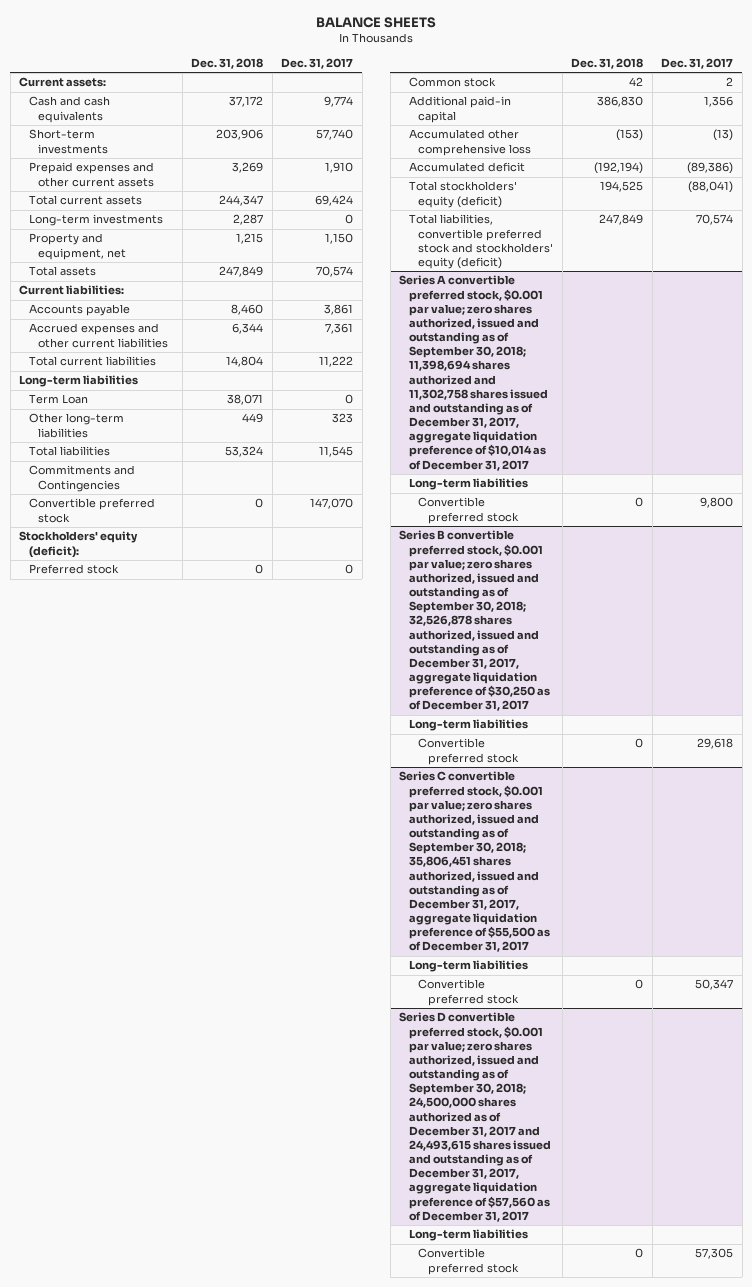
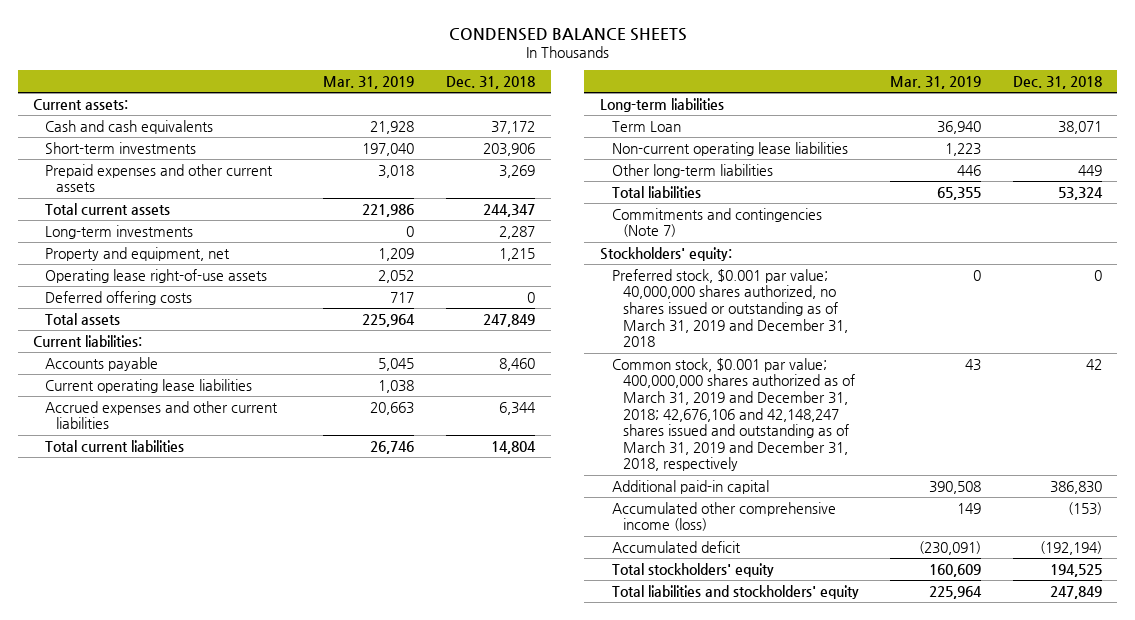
- BALANCE SHEETS
+ CONDENSED BALANCE SHEETS
- | Dec. 31, 2018 | Dec. 31, 2017
+ | Mar. 31, 2019 | Dec. 31, 2018
+ Operating lease right-of-use assets | 2,052 |
+ Deferred offering costs | 717 | 0
+ Current operating lease liabilities | 1,038 |
+ Non-current operating lease liabilities | 1,223 |
- Commitments and Contingencies
- Convertible preferred stock | 0 | 147,070
- Stockholders' equity (deficit):
- Preferred stock | 0 | 0
- Common stock | 42 | 2
+ Commitments and contingencies (Note 7)
+ Stockholders' equity:
+ Preferred stock, $0.001 par value; 40,000,000 shares authorized, no shares issued or outstanding as of March 31, 2019 and December 31, 2018 | 0 | 0
+ Common stock, $0.001 par value; 400,000,000 shares authorized as of March 31, 2019 and December 31, 2018; 42,676,106 and 42,148,247 shares issued and outstanding as of March 31, 2019 and December 31, 2018, respectively | 43 | 42
- Accumulated other comprehensive loss | (153) | (13)
+ Accumulated other comprehensive income (loss) | 149 | (153)
- Total stockholders' equity (deficit) | 194,525 | (88,041)
- Total liabilities, convertible preferred stock and stockholders' equity (deficit) | 247,849 | 70,574
- Series A convertible preferred stock, $0.001 par value; zero shares authorized, issued and outstanding as of September 30, 2018; 11,398,694 shares authorized and 11,302,758 shares issued and outstanding as of December 31, 2017, aggregate liquidation preference of $10,014 as of December 31, 2017
- Long-term liabilities
- Convertible preferred stock | 0 | 9,800
- Series B convertible preferred stock, $0.001 par value; zero shares authorized, issued and outstanding as of September 30, 2018; 32,526,878 shares authorized, issued and outstanding as of December 31, 2017, aggregate liquidation preference of $30,250 as of December 31, 2017
- Long-term liabilities
- Convertible preferred stock | 0 | 29,618
- Series C convertible preferred stock, $0.001 par value; zero shares authorized, issued and outstanding as of September 30, 2018; 35,806,451 shares authorized, issued and outstanding as of December 31, 2017, aggregate liquidation preference of $55,500 as of December 31, 2017
- Long-term liabilities
- Convertible preferred stock | 0 | 50,347
- Series D convertible preferred stock, $0.001 par value; zero shares authorized, issued and outstanding as of September 30, 2018; 24,500,000 shares authorized as of December 31, 2017 and 24,493,615 shares issued and outstanding as of December 31, 2017, aggregate liquidation preference of $57,560 as of December 31, 2017
- Long-term liabilities
- Convertible preferred stock | 0 | 57,305
+ Total stockholders' equity | 160,609 | 194,525
+ Total liabilities and stockholders' equity | 225,964 | 247,849

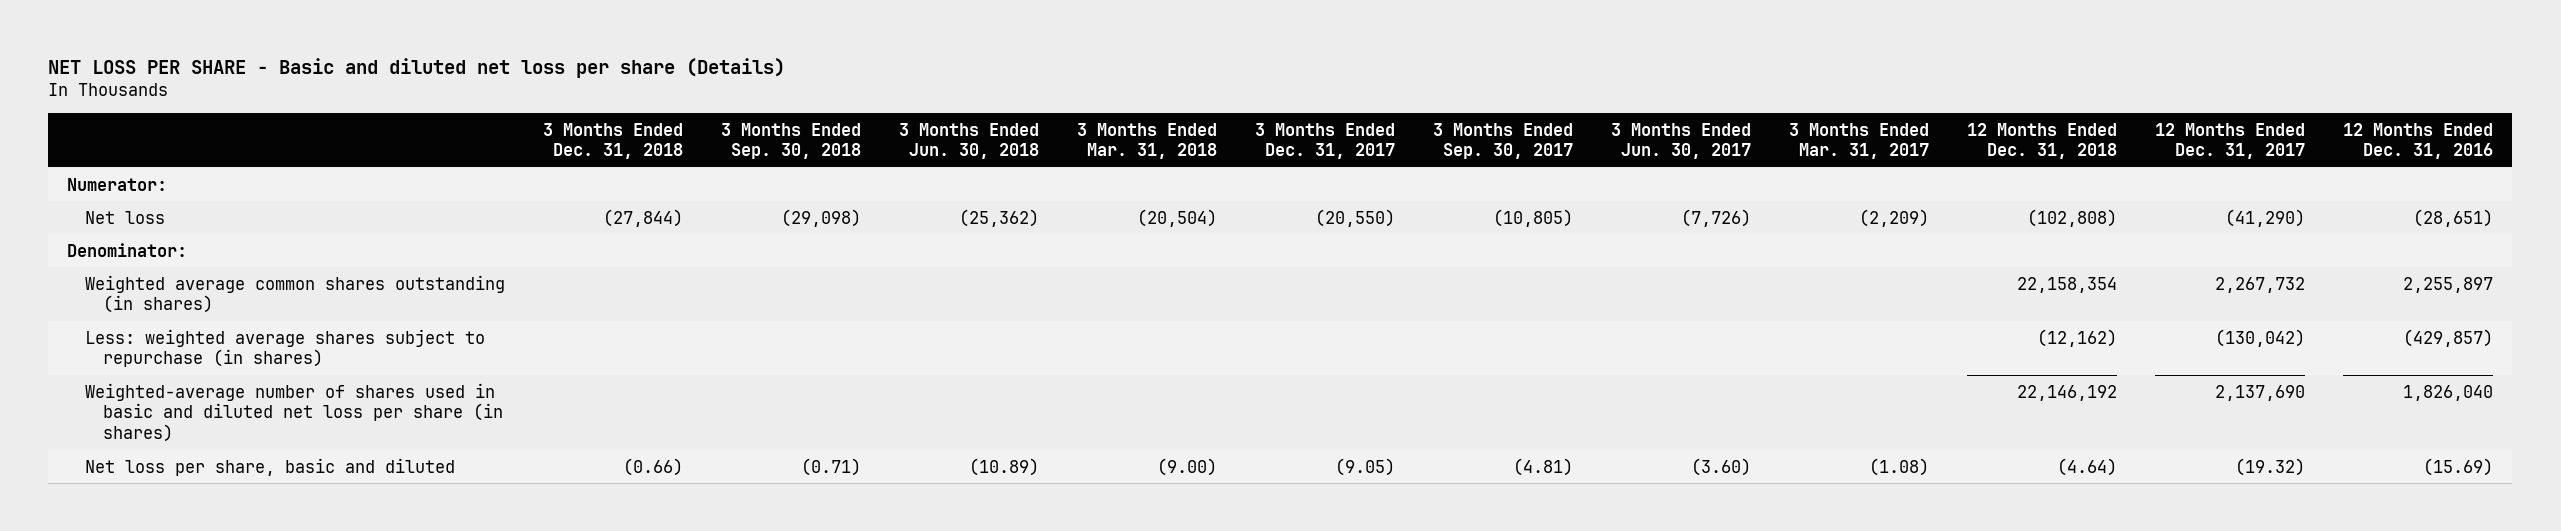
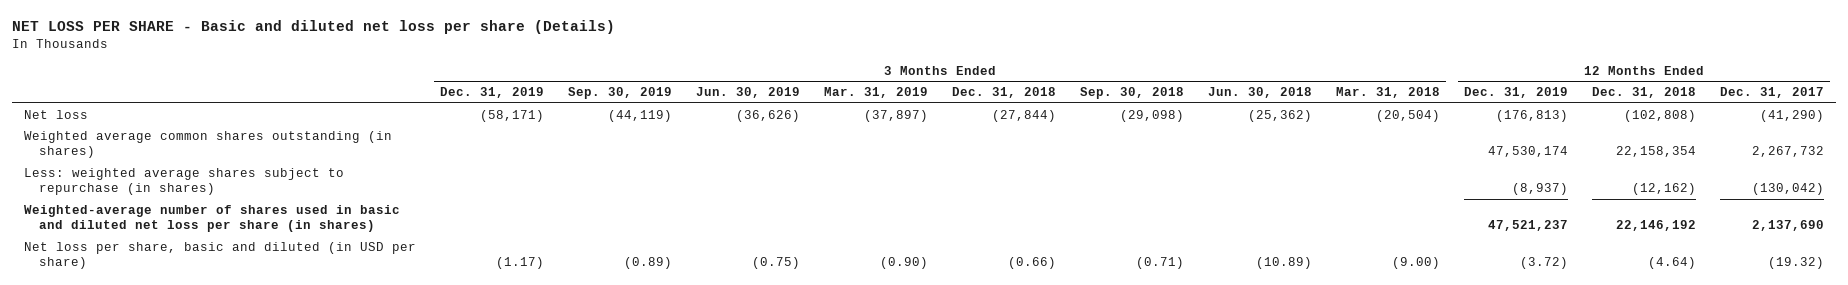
- | 3 Months Ended Dec. 31, 2018 | 3 Months Ended Sep. 30, 2018 | 3 Months Ended Jun. 30, 2018 | 3 Months Ended Mar. 31, 2018 | 3 Months Ended Dec. 31, 2017 | 3 Months Ended Sep. 30, 2017 | 3 Months Ended Jun. 30, 2017 | 3 Months Ended Mar. 31, 2017 | 12 Months Ended Dec. 31, 2018 | 12 Months Ended Dec. 31, 2017 | 12 Months Ended Dec. 31, 2016
+ | 3 Months Ended Dec. 31, 2019 | 3 Months Ended Sep. 30, 2019 | 3 Months Ended Jun. 30, 2019 | 3 Months Ended Mar. 31, 2019 | 3 Months Ended Dec. 31, 2018 | 3 Months Ended Sep. 30, 2018 | 3 Months Ended Jun. 30, 2018 | 3 Months Ended Mar. 31, 2018 | 12 Months Ended Dec. 31, 2019 | 12 Months Ended Dec. 31, 2018 | 12 Months Ended Dec. 31, 2017
- Numerator:
- Denominator:
- Net loss per share, basic and diluted | (0.66) | (0.71) | (10.89) | (9.00) | (9.05) | (4.81) | (3.60) | (1.08) | (4.64) | (19.32) | (15.69)
+ Net loss per share, basic and diluted (in USD per share) | (1.17) | (0.89) | (0.75) | (0.90) | (0.66) | (0.71) | (10.89) | (9.00) | (3.72) | (4.64) | (19.32)

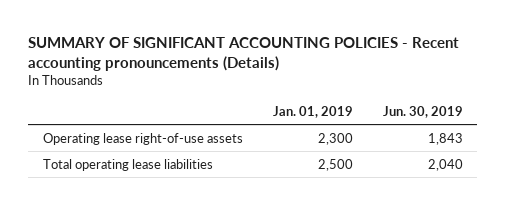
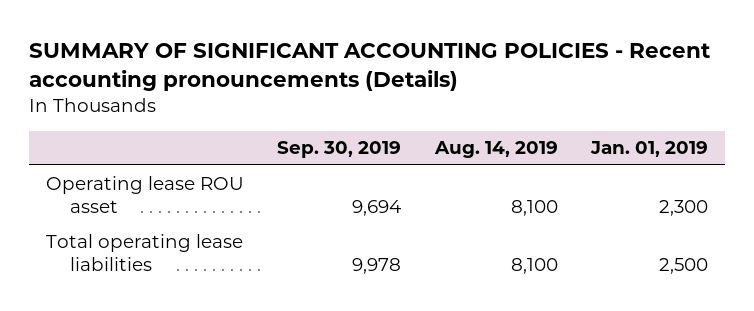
- | Jan. 01, 2019 | Jun. 30, 2019
+ | Sep. 30, 2019 | Aug. 14, 2019 | Jan. 01, 2019
- Operating lease right-of-use assets | 2,300 | 1,843
+ Operating lease ROU asset | 9,694 | 8,100 | 2,300

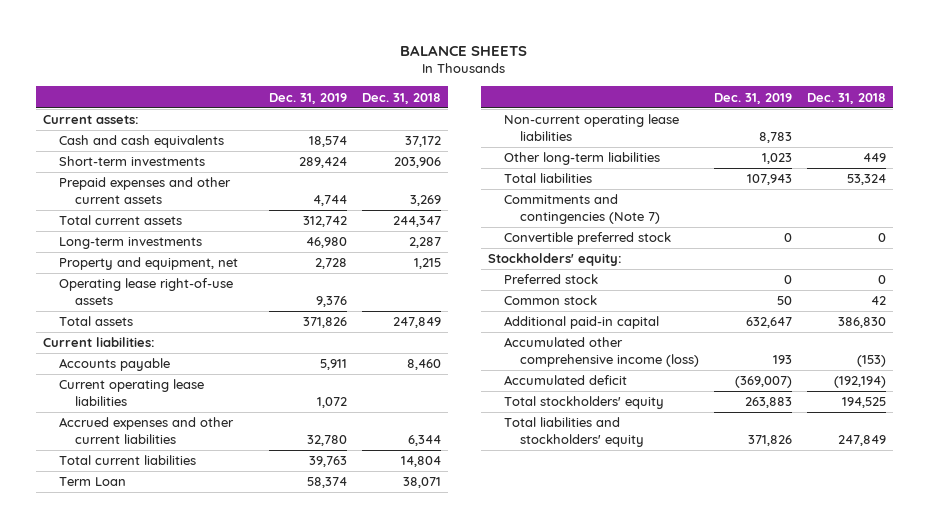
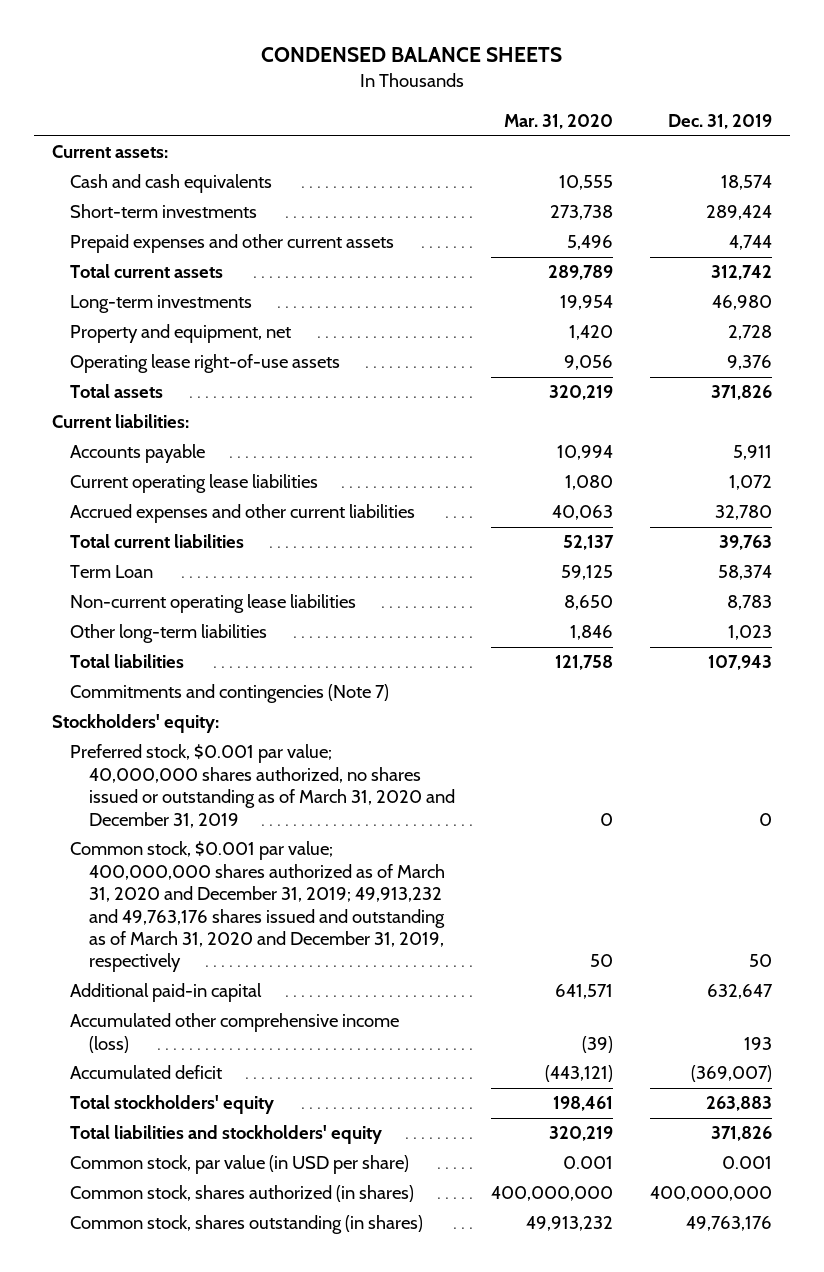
- BALANCE SHEETS
+ CONDENSED BALANCE SHEETS
- | Dec. 31, 2019 | Dec. 31, 2018
+ | Mar. 31, 2020 | Dec. 31, 2019
- Convertible preferred stock | 0 | 0
- Preferred stock | 0 | 0
- Common stock | 50 | 42
+ Preferred stock, $0.001 par value; 40,000,000 shares authorized, no shares issued or outstanding as of March 31, 2020 and December 31, 2019 | 0 | 0
+ Common stock, $0.001 par value; 400,000,000 shares authorized as of March 31, 2020 and December 31, 2019; 49,913,232 and 49,763,176 shares issued and outstanding as of March 31, 2020 and December 31, 2019, respectively | 50 | 50
+ Common stock, par value (in USD per share) | 0.001 | 0.001
+ Common stock, shares authorized (in shares) | 400,000,000 | 400,000,000
+ Common stock, shares outstanding (in shares) | 49,913,232 | 49,763,176

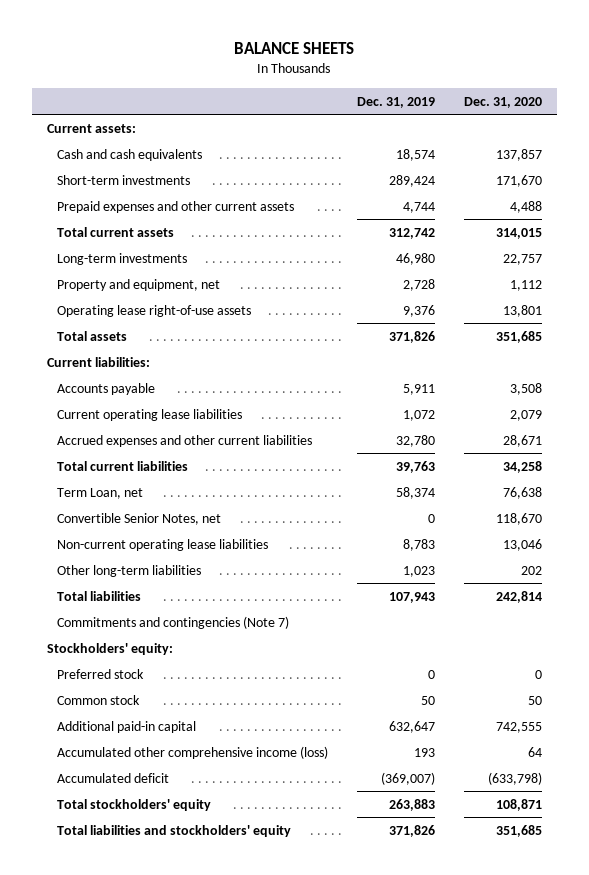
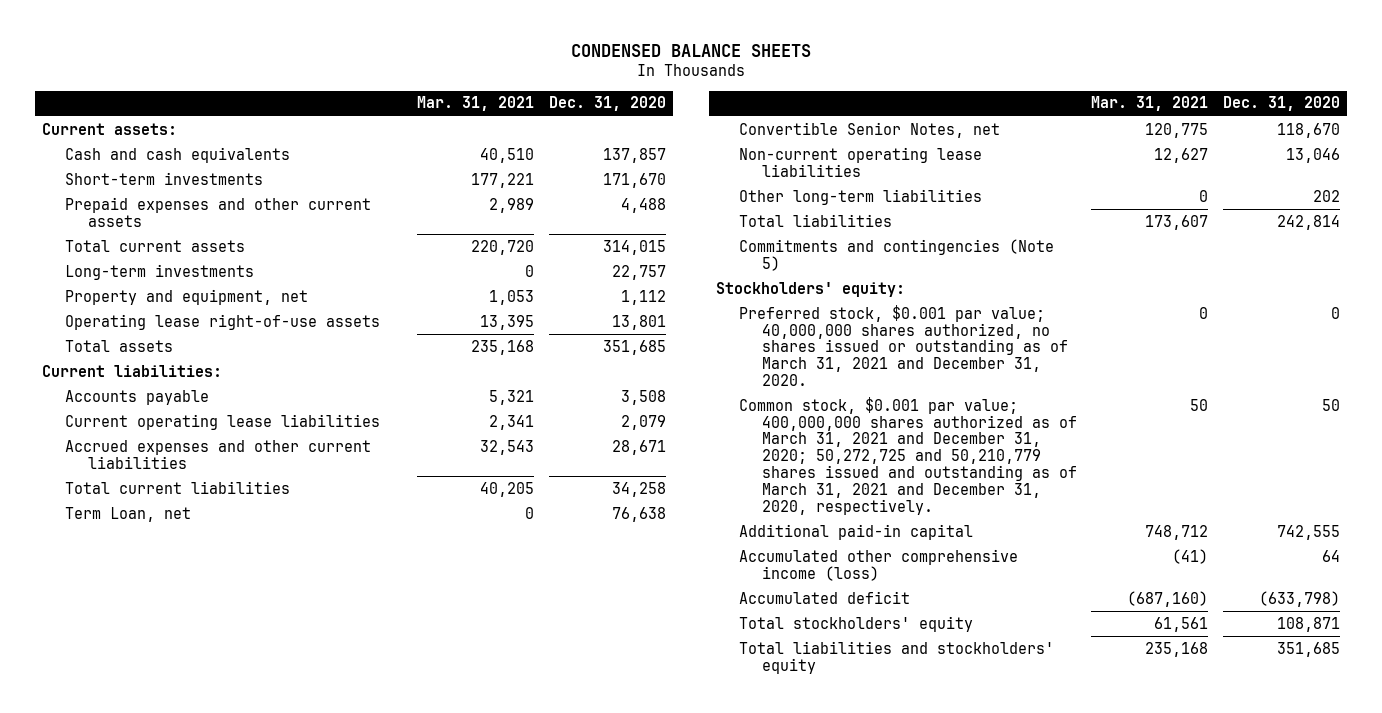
- BALANCE SHEETS
+ CONDENSED BALANCE SHEETS
- | Dec. 31, 2019 | Dec. 31, 2020
+ | Mar. 31, 2021 | Dec. 31, 2020
- Commitments and contingencies (Note 7)
+ Commitments and contingencies (Note 5)
- Preferred stock | 0 | 0
- Common stock | 50 | 50
+ Preferred stock, $0.001 par value; 40,000,000 shares authorized, no shares issued or outstanding as of March 31, 2021 and December 31, 2020. | 0 | 0
+ Common stock, $0.001 par value; 400,000,000 shares authorized as of March 31, 2021 and December 31, 2020; 50,272,725 and 50,210,779 shares issued and outstanding as of March 31, 2021 and December 31, 2020, respectively. | 50 | 50

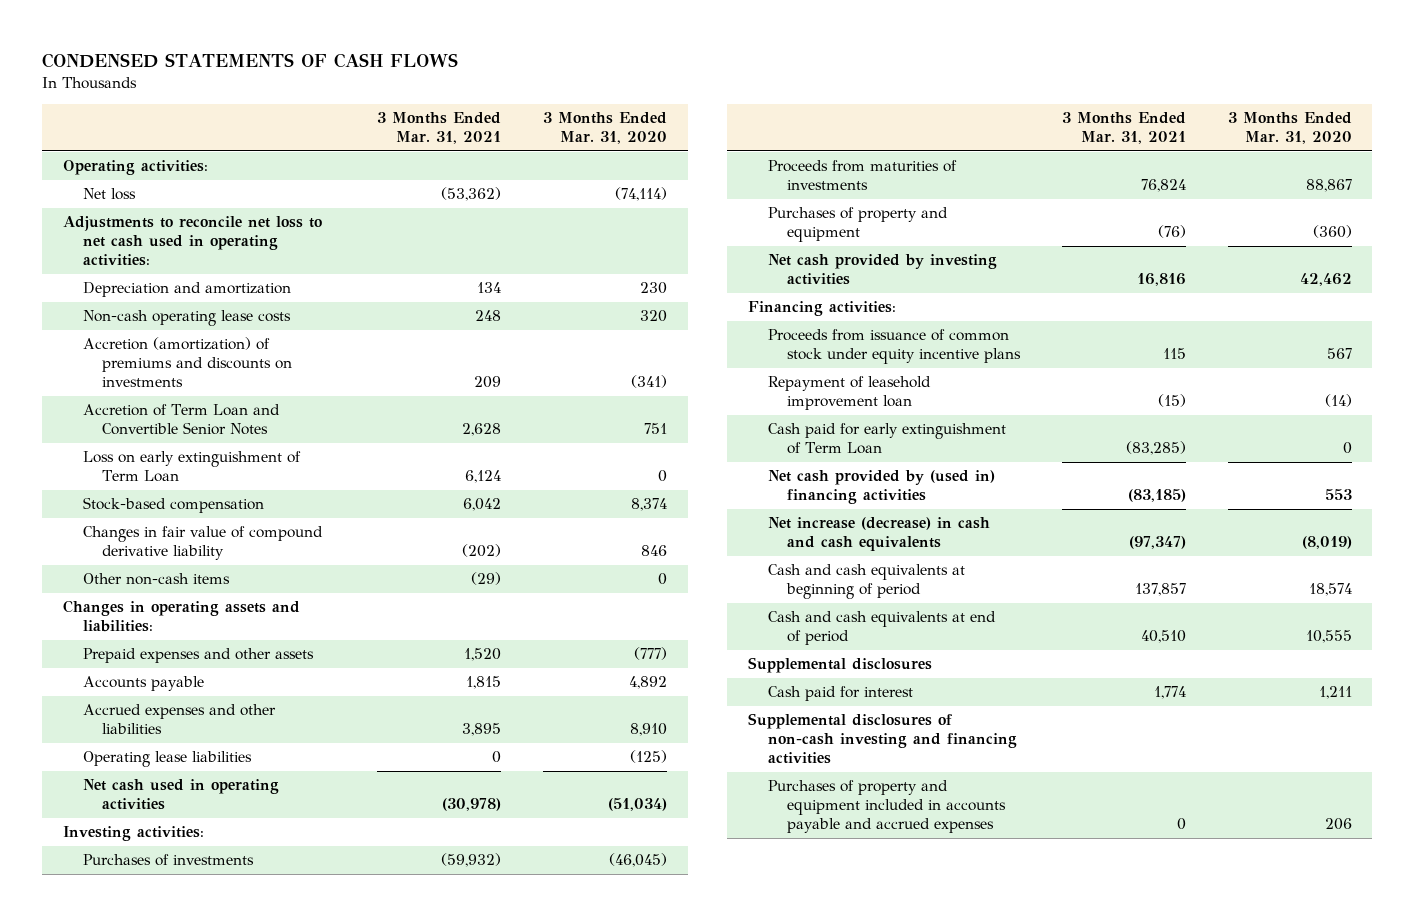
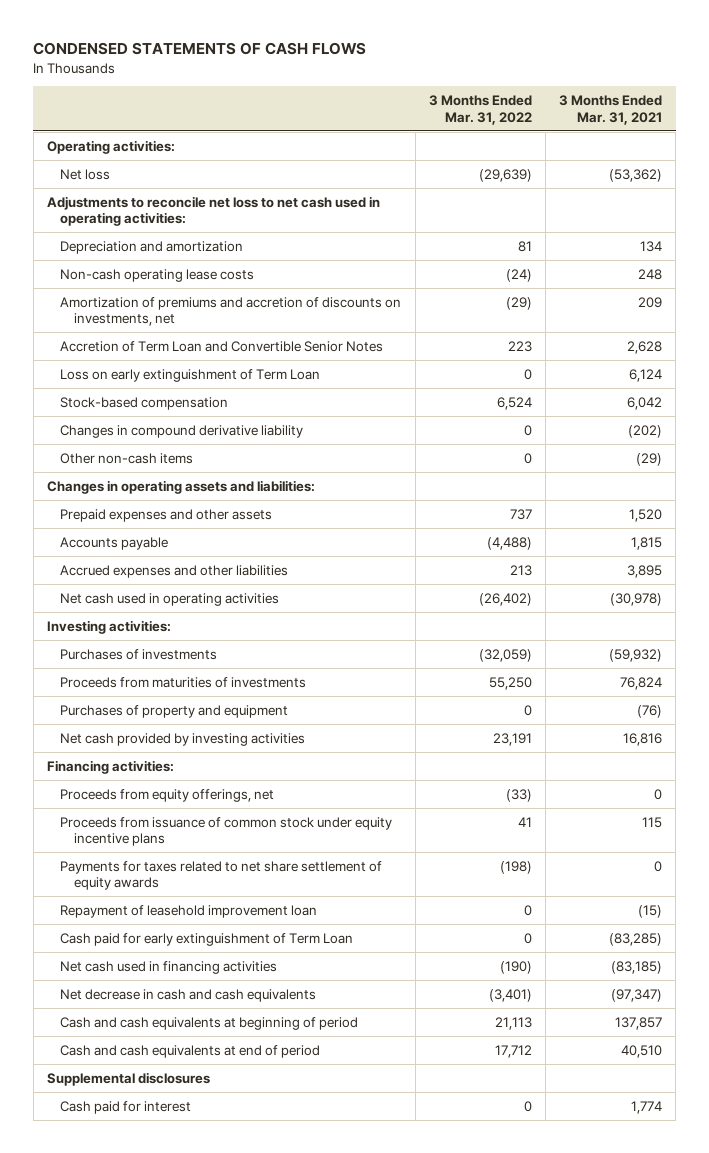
- | 3 Months Ended Mar. 31, 2021 | 3 Months Ended Mar. 31, 2020
+ | 3 Months Ended Mar. 31, 2022 | 3 Months Ended Mar. 31, 2021
- Accretion (amortization) of premiums and discounts on investments | 209 | (341)
+ Amortization of premiums and accretion of discounts on investments, net | (29) | 209
- Changes in fair value of compound derivative liability | (202) | 846
+ Changes in compound derivative liability | 0 | (202)
- Operating lease liabilities | 0 | (125)
+ Proceeds from equity offerings, net | (33) | 0
+ Payments for taxes related to net share settlement of equity awards | (198) | 0
- Net cash provided by (used in) financing activities | (83,185) | 553
- Net increase (decrease) in cash and cash equivalents | (97,347) | (8,019)
+ Net cash used in financing activities | (190) | (83,185)
+ Net decrease in cash and cash equivalents | (3,401) | (97,347)
- Supplemental disclosures of non-cash investing and financing activities
- Purchases of property and equipment included in accounts payable and accrued expenses | 0 | 206

